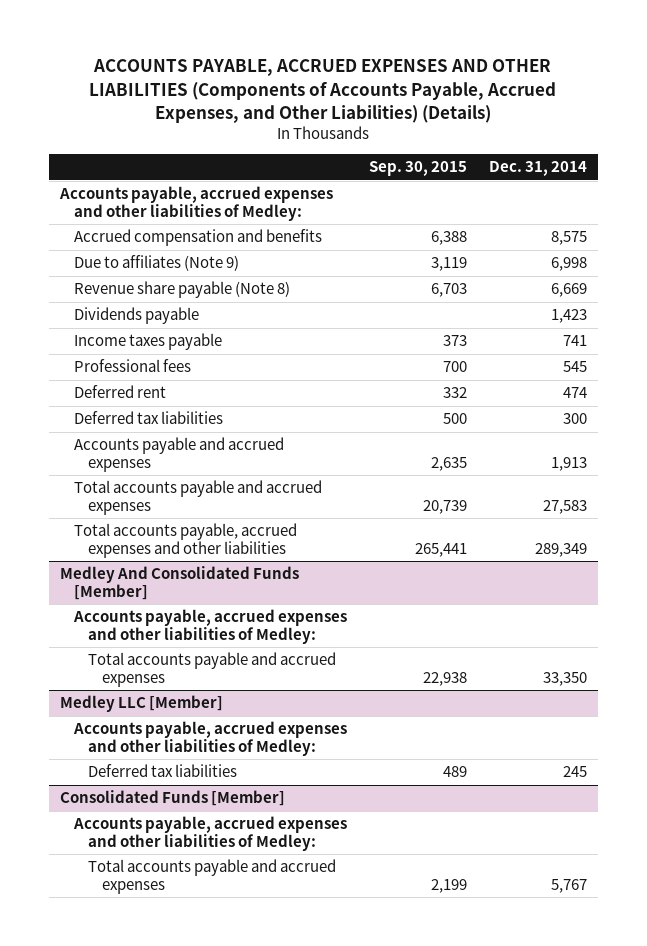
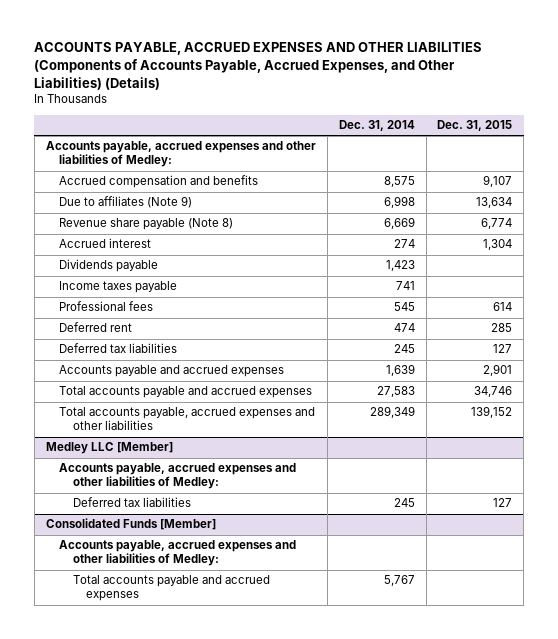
- | Sep. 30, 2015 | Dec. 31, 2014
+ | Dec. 31, 2014 | Dec. 31, 2015
+ Accrued interest | 274 | 1,304
- Deferred tax liabilities | 500 | 300
- Accounts payable and accrued expenses | 2,635 | 1,913
+ Deferred tax liabilities | 245 | 127
+ Accounts payable and accrued expenses | 1,639 | 2,901
- Medley And Consolidated Funds [Member]
- Accounts payable, accrued expenses and other liabilities of Medley:
- Total accounts payable and accrued expenses | 22,938 | 33,350

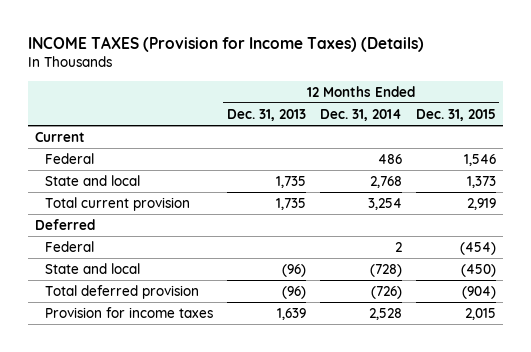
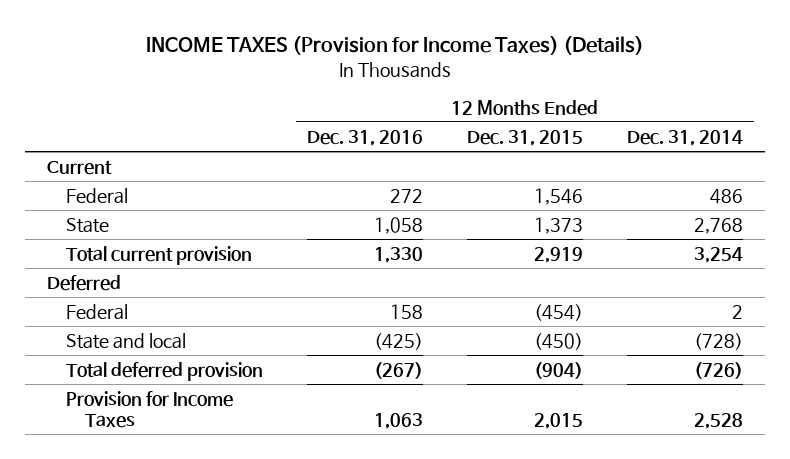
- | 12 Months Ended Dec. 31, 2013 | 12 Months Ended Dec. 31, 2014 | 12 Months Ended Dec. 31, 2015
+ | 12 Months Ended Dec. 31, 2016 | 12 Months Ended Dec. 31, 2015 | 12 Months Ended Dec. 31, 2014
- State and local | 1,735 | 2,768 | 1,373
+ State | 1,058 | 1,373 | 2,768
- Provision for income taxes | 1,639 | 2,528 | 2,015
+ Provision for Income Taxes | 1,063 | 2,015 | 2,528

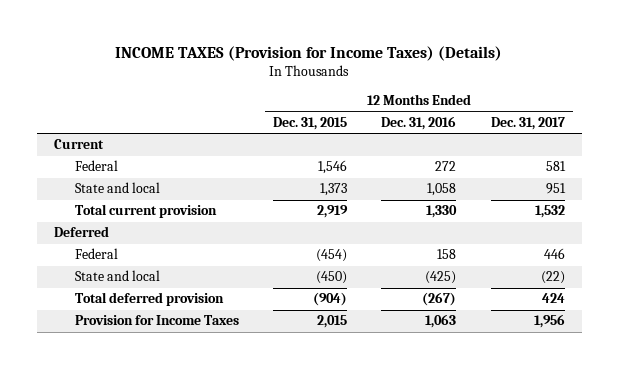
- | 12 Months Ended Dec. 31, 2016 | 12 Months Ended Dec. 31, 2015 | 12 Months Ended Dec. 31, 2014
+ | 12 Months Ended Dec. 31, 2015 | 12 Months Ended Dec. 31, 2016 | 12 Months Ended Dec. 31, 2017
- State | 1,058 | 1,373 | 2,768
+ State and local | 1,373 | 1,058 | 951

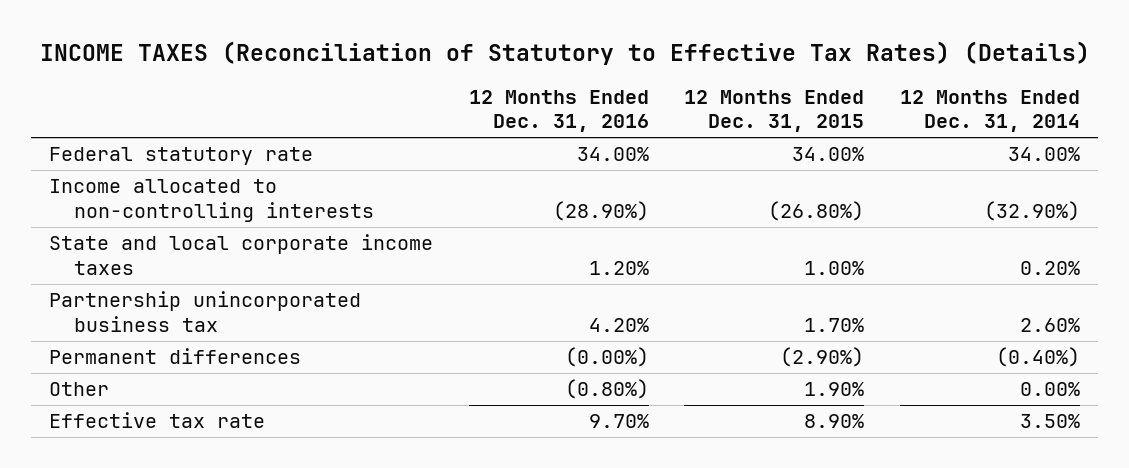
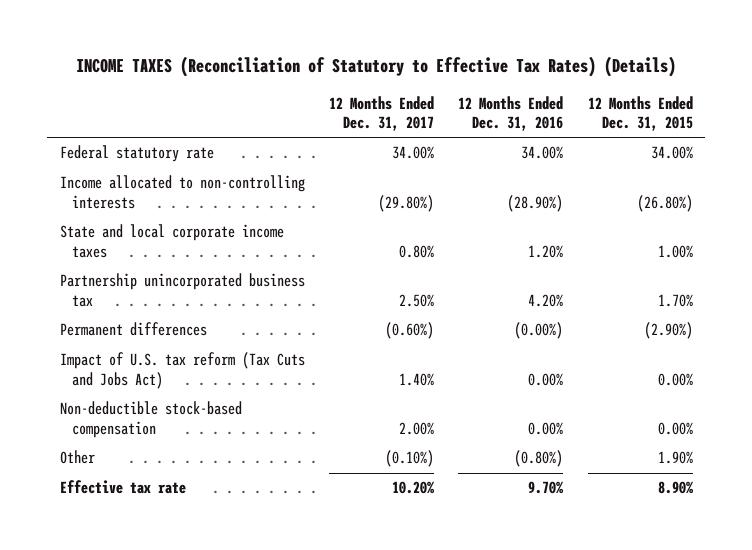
- | 12 Months Ended Dec. 31, 2016 | 12 Months Ended Dec. 31, 2015 | 12 Months Ended Dec. 31, 2014
+ | 12 Months Ended Dec. 31, 2017 | 12 Months Ended Dec. 31, 2016 | 12 Months Ended Dec. 31, 2015
+ Impact of U.S. tax reform (Tax Cuts and Jobs Act) | 1.40% | 0.00% | 0.00%
+ Non-deductible stock-based compensation | 2.00% | 0.00% | 0.00%

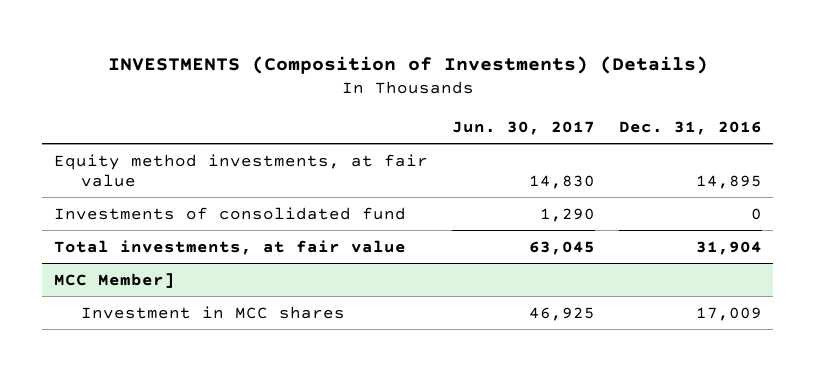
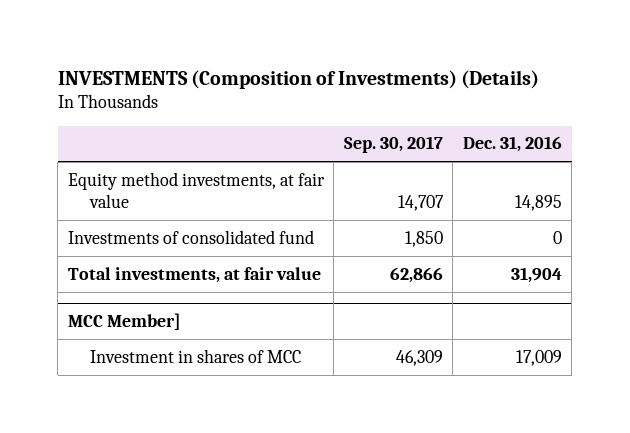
- | Jun. 30, 2017 | Dec. 31, 2016
+ | Sep. 30, 2017 | Dec. 31, 2016
@ MCC Member]
- Investment in MCC shares | 46,925 | 17,009
+ Investment in shares of MCC | 46,309 | 17,009

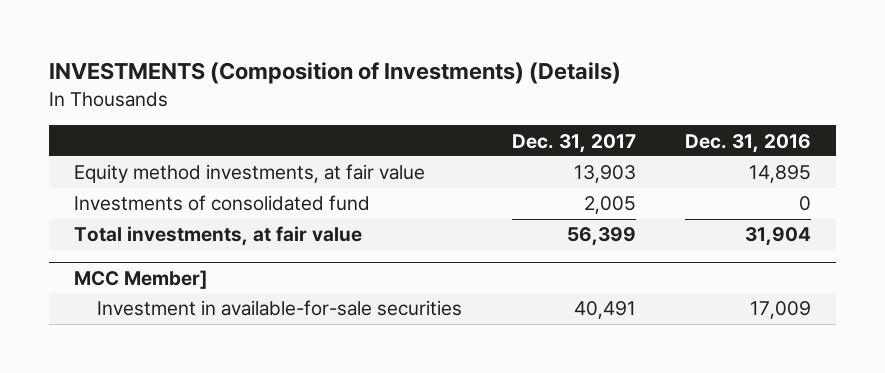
- | Sep. 30, 2017 | Dec. 31, 2016
+ | Dec. 31, 2017 | Dec. 31, 2016
@ MCC Member]
- Investment in shares of MCC | 46,309 | 17,009
+ Investment in available-for-sale securities | 40,491 | 17,009

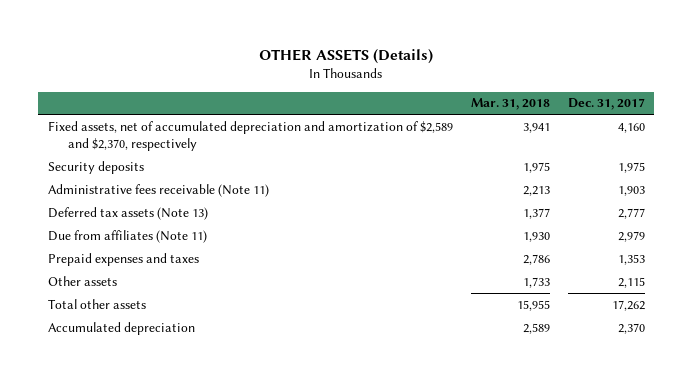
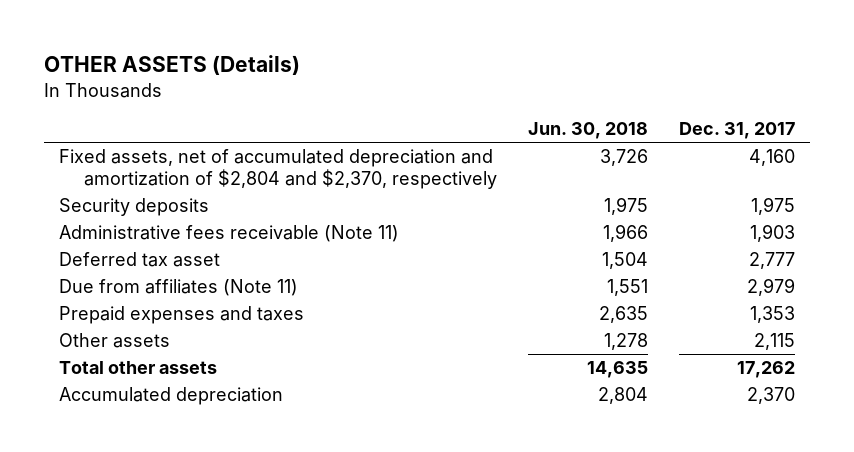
- | Mar. 31, 2018 | Dec. 31, 2017
+ | Jun. 30, 2018 | Dec. 31, 2017
- Fixed assets, net of accumulated depreciation and amortization of $2,589 and $2,370, respectively | 3,941 | 4,160
+ Fixed assets, net of accumulated depreciation and amortization of $2,804 and $2,370, respectively | 3,726 | 4,160
- Deferred tax assets (Note 13) | 1,377 | 2,777
+ Deferred tax asset | 1,504 | 2,777

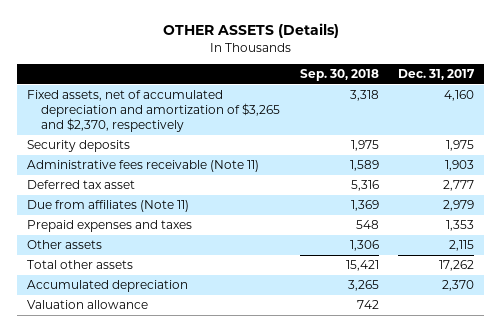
- | Jun. 30, 2018 | Dec. 31, 2017
+ | Sep. 30, 2018 | Dec. 31, 2017
- Fixed assets, net of accumulated depreciation and amortization of $2,804 and $2,370, respectively | 3,726 | 4,160
+ Fixed assets, net of accumulated depreciation and amortization of $3,265 and $2,370, respectively | 3,318 | 4,160
+ Valuation allowance | 742 |

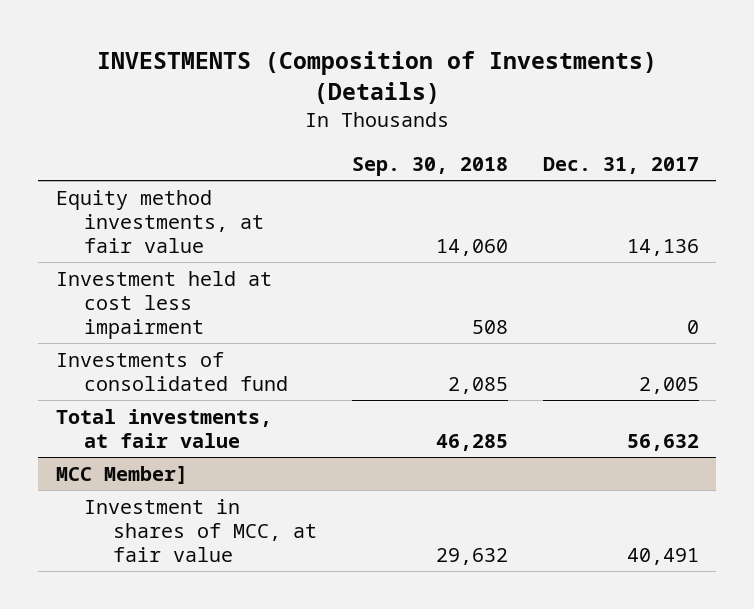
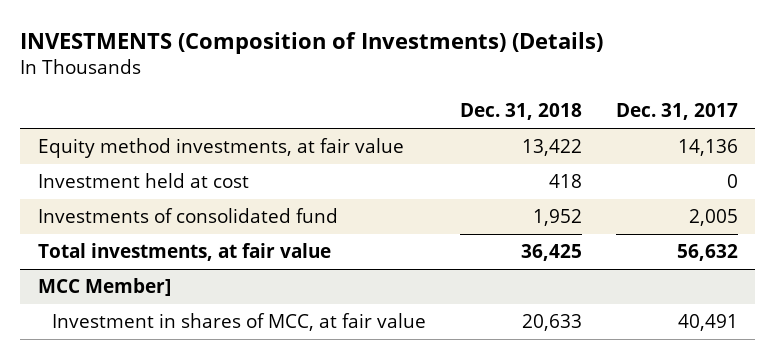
- | Sep. 30, 2018 | Dec. 31, 2017
+ | Dec. 31, 2018 | Dec. 31, 2017
- Investment held at cost less impairment | 508 | 0
+ Investment held at cost | 418 | 0

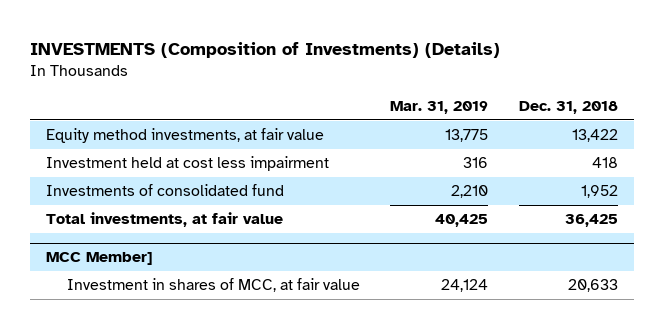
- | Dec. 31, 2018 | Dec. 31, 2017
+ | Mar. 31, 2019 | Dec. 31, 2018
- Investment held at cost | 418 | 0
+ Investment held at cost less impairment | 316 | 418

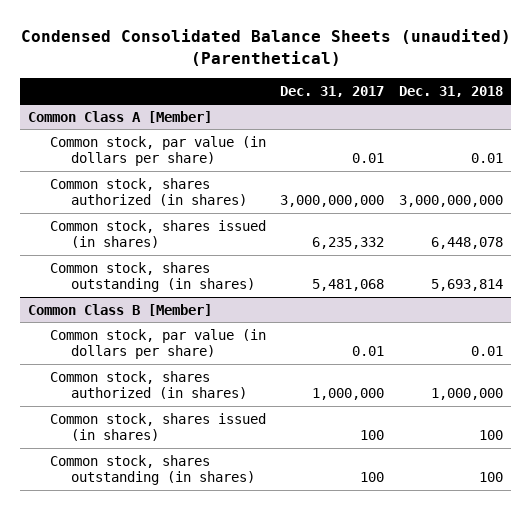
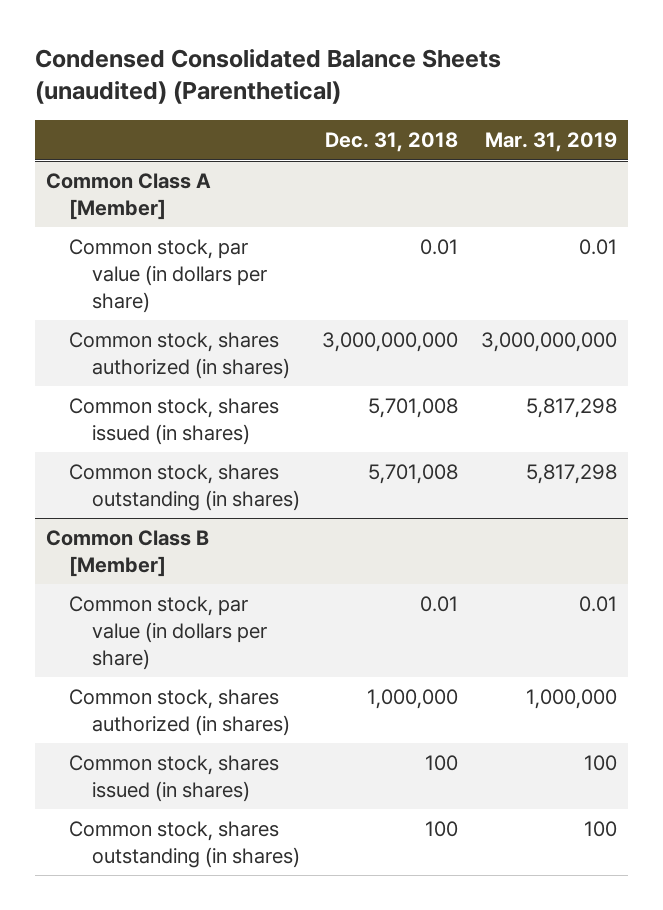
- | Dec. 31, 2017 | Dec. 31, 2018
+ | Dec. 31, 2018 | Mar. 31, 2019
@ Common Class A [Member]
- Common stock, shares issued (in shares) | 6,235,332 | 6,448,078
- Common stock, shares outstanding (in shares) | 5,481,068 | 5,693,814
+ Common stock, shares issued (in shares) | 5,701,008 | 5,817,298
+ Common stock, shares outstanding (in shares) | 5,701,008 | 5,817,298

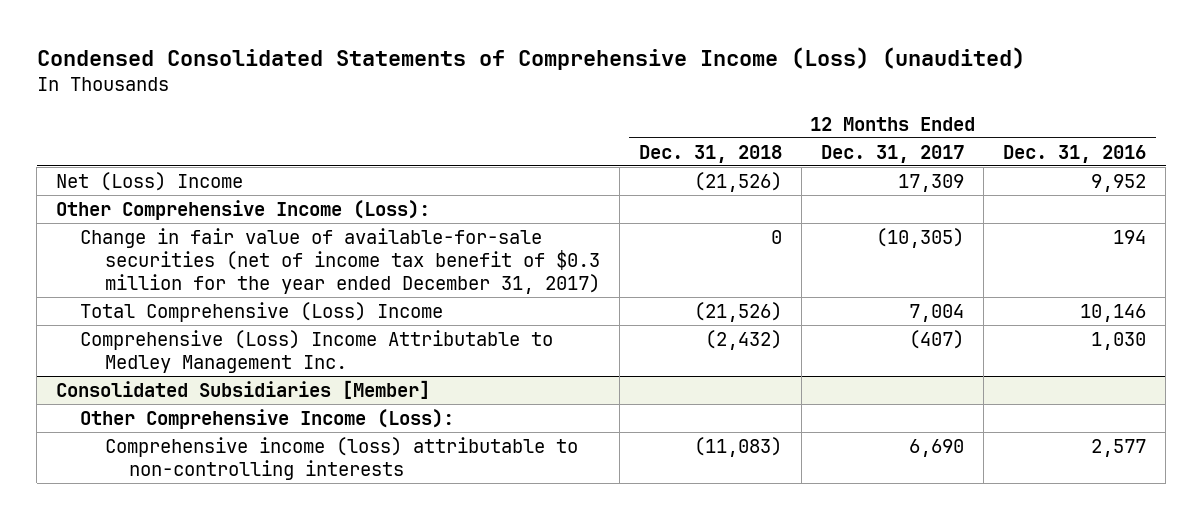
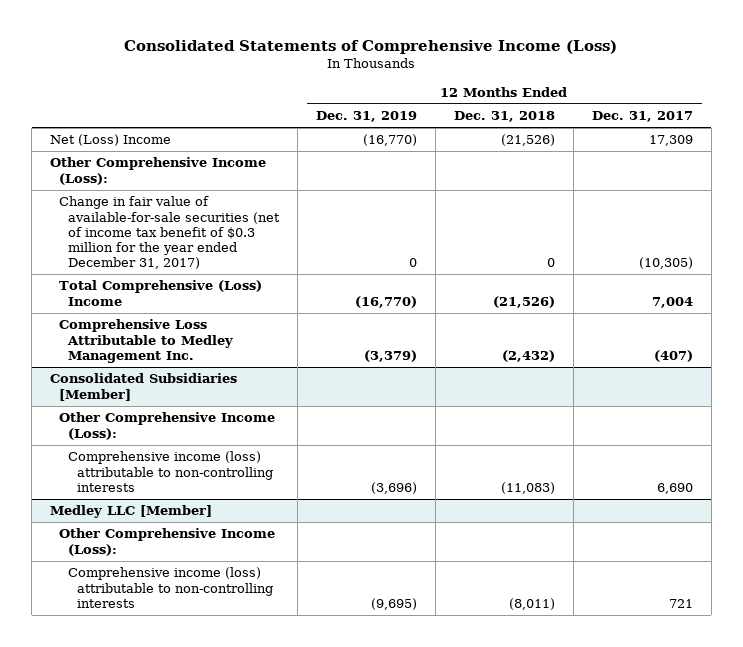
- Condensed Consolidated Statements of Comprehensive Income (Loss) (unaudited)
+ Consolidated Statements of Comprehensive Income (Loss)
- | 12 Months Ended Dec. 31, 2018 | 12 Months Ended Dec. 31, 2017 | 12 Months Ended Dec. 31, 2016
+ | 12 Months Ended Dec. 31, 2019 | 12 Months Ended Dec. 31, 2018 | 12 Months Ended Dec. 31, 2017
- Comprehensive (Loss) Income Attributable to Medley Management Inc. | (2,432) | (407) | 1,030
+ Comprehensive Loss Attributable to Medley Management Inc. | (3,379) | (2,432) | (407)
+ Medley LLC [Member]
+ Other Comprehensive Income (Loss):
+ Comprehensive income (loss) attributable to non-controlling interests | (9,695) | (8,011) | 721

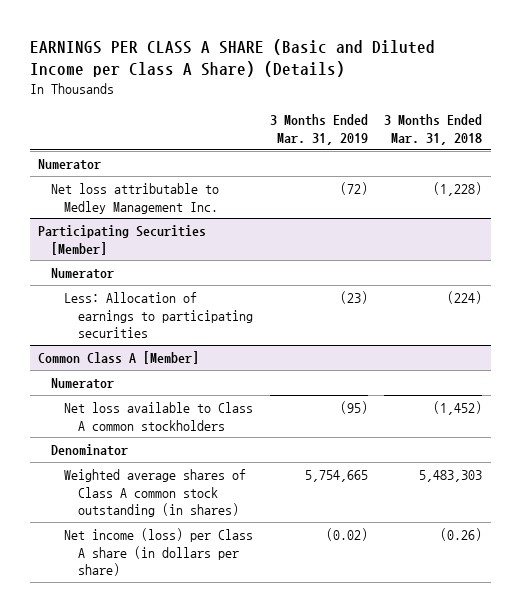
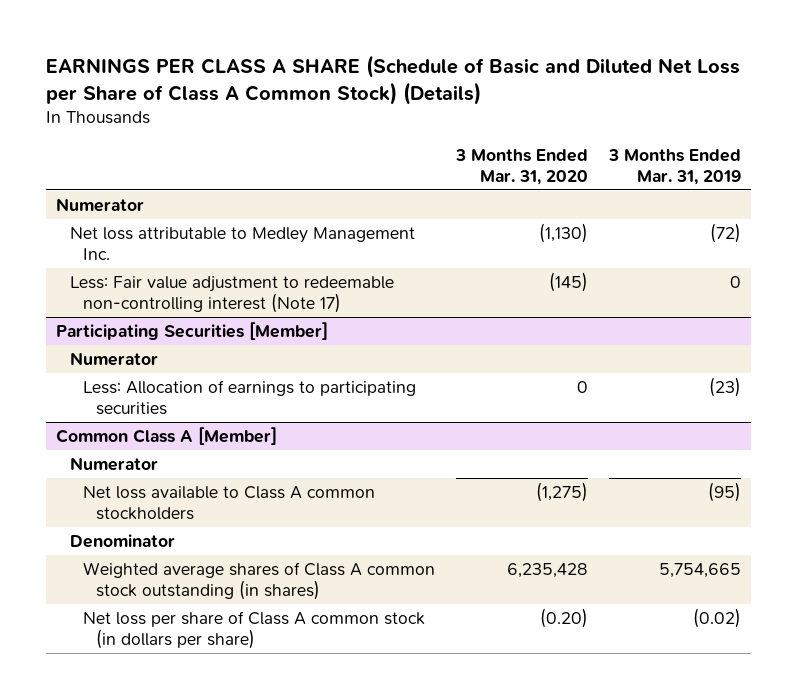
- EARNINGS PER CLASS A SHARE (Basic and Diluted Income per Class A Share) (Details)
+ EARNINGS PER CLASS A SHARE (Schedule of Basic and Diluted Net Loss per Share of Class A Common Stock) (Details)
- | 3 Months Ended Mar. 31, 2019 | 3 Months Ended Mar. 31, 2018
+ | 3 Months Ended Mar. 31, 2020 | 3 Months Ended Mar. 31, 2019
+ Less: Fair value adjustment to redeemable non-controlling interest (Note 17) | (145) | 0
@ Common Class A [Member]
- Net income (loss) per Class A share (in dollars per share) | (0.02) | (0.26)
+ Net loss per share of Class A common stock (in dollars per share) | (0.20) | (0.02)

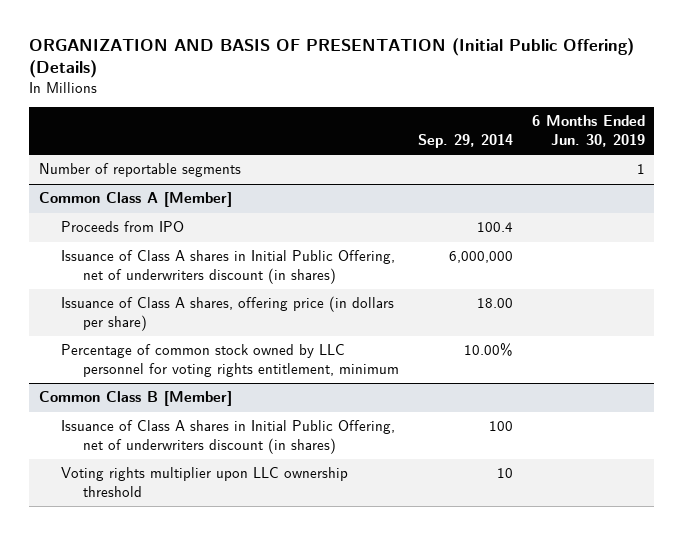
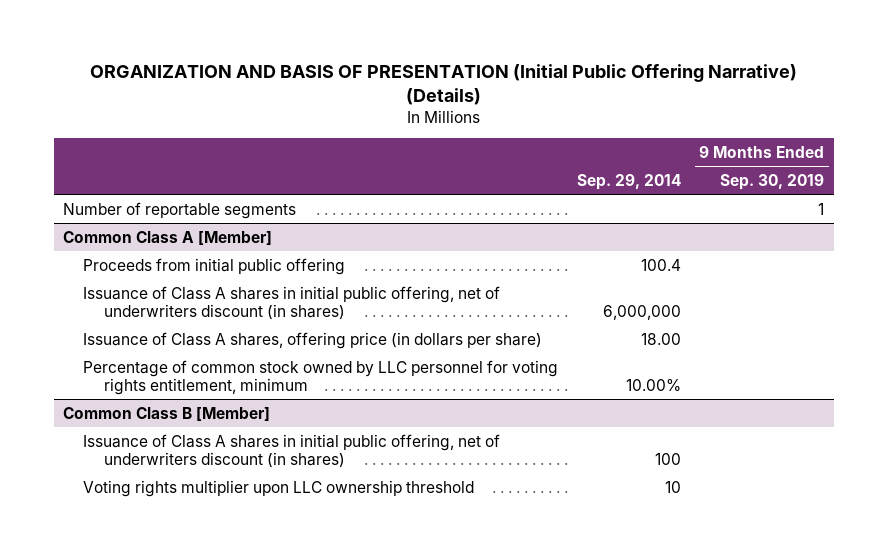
- ORGANIZATION AND BASIS OF PRESENTATION (Initial Public Offering) (Details)
+ ORGANIZATION AND BASIS OF PRESENTATION (Initial Public Offering Narrative) (Details)
- | Sep. 29, 2014 | 6 Months Ended Jun. 30, 2019
+ | Sep. 29, 2014 | 9 Months Ended Sep. 30, 2019
@ Common Class A [Member]
- Proceeds from IPO | 100.4 |
- Issuance of Class A shares in Initial Public Offering, net of underwriters discount (in shares) | 6,000,000 |
+ Proceeds from initial public offering | 100.4 |
+ Issuance of Class A shares in initial public offering, net of underwriters discount (in shares) | 6,000,000 |
@ Common Class B [Member]
- Issuance of Class A shares in Initial Public Offering, net of underwriters discount (in shares) | 100 |
+ Issuance of Class A shares in initial public offering, net of underwriters discount (in shares) | 100 |

